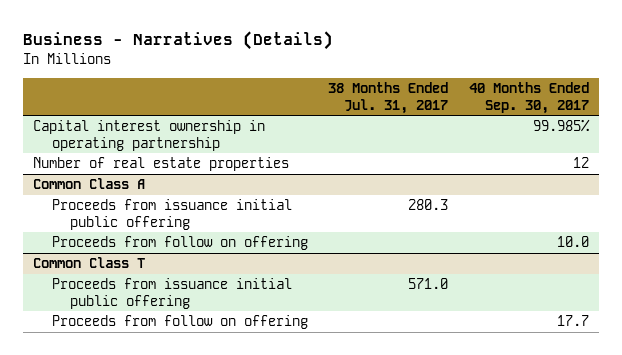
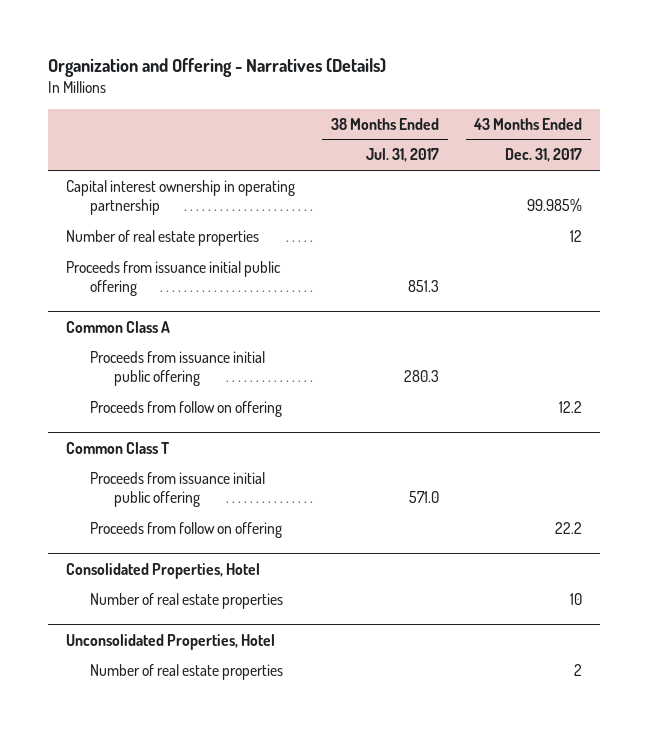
- Business - Narratives (Details)
+ Organization and Offering - Narratives (Details)
- | 38 Months Ended Jul. 31, 2017 | 40 Months Ended Sep. 30, 2017
+ | 38 Months Ended Jul. 31, 2017 | 43 Months Ended Dec. 31, 2017
+ Proceeds from issuance initial public offering | 851.3 |
+ Consolidated Properties, Hotel
+ Number of real estate properties | | 10
+ Unconsolidated Properties, Hotel
+ Number of real estate properties | | 2

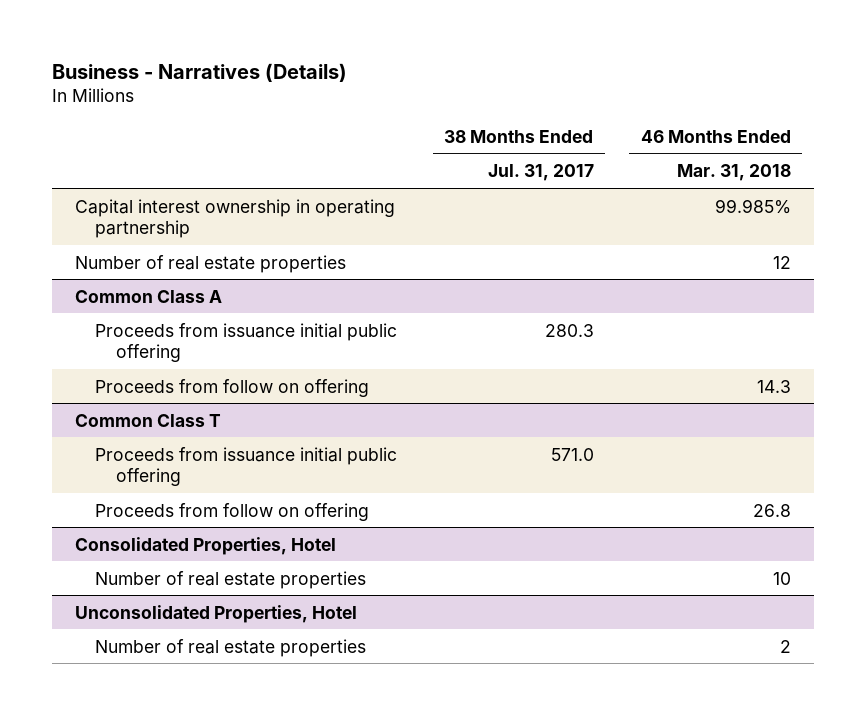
- Organization and Offering - Narratives (Details)
+ Business - Narratives (Details)
- | 38 Months Ended Jul. 31, 2017 | 43 Months Ended Dec. 31, 2017
+ | 38 Months Ended Jul. 31, 2017 | 46 Months Ended Mar. 31, 2018
- Proceeds from issuance initial public offering | 851.3 |

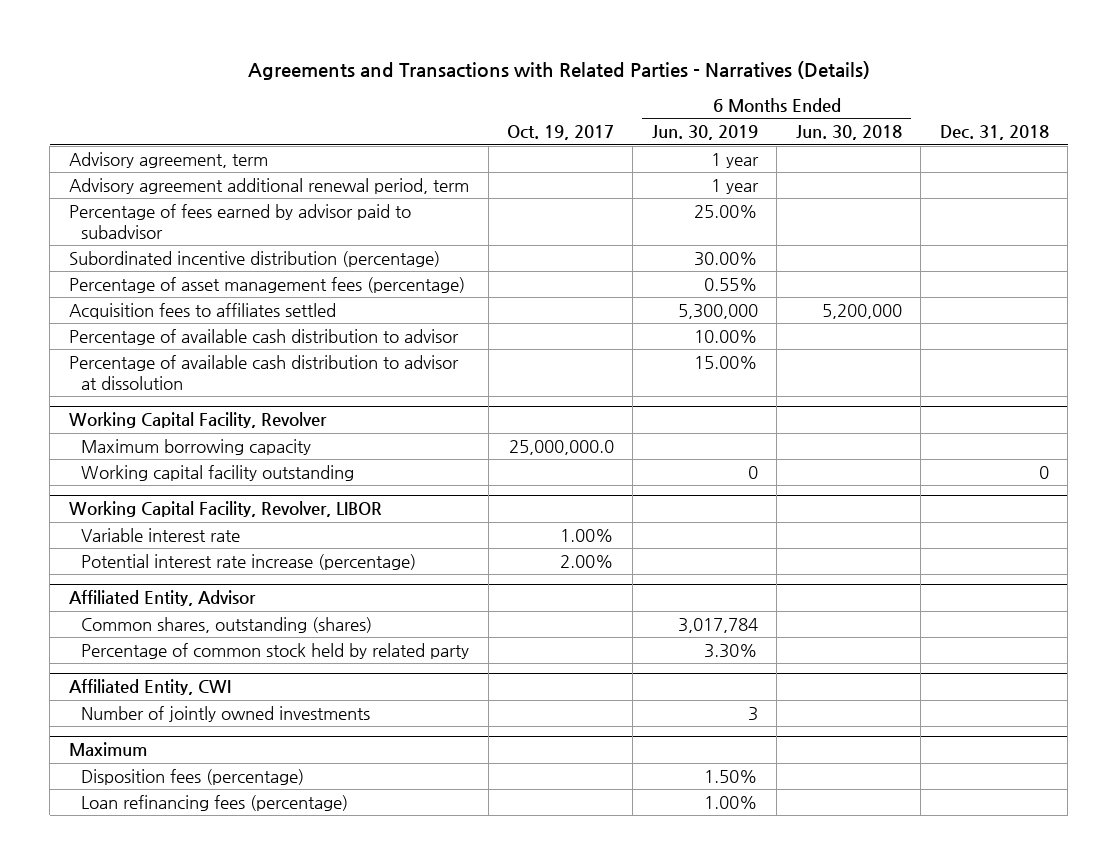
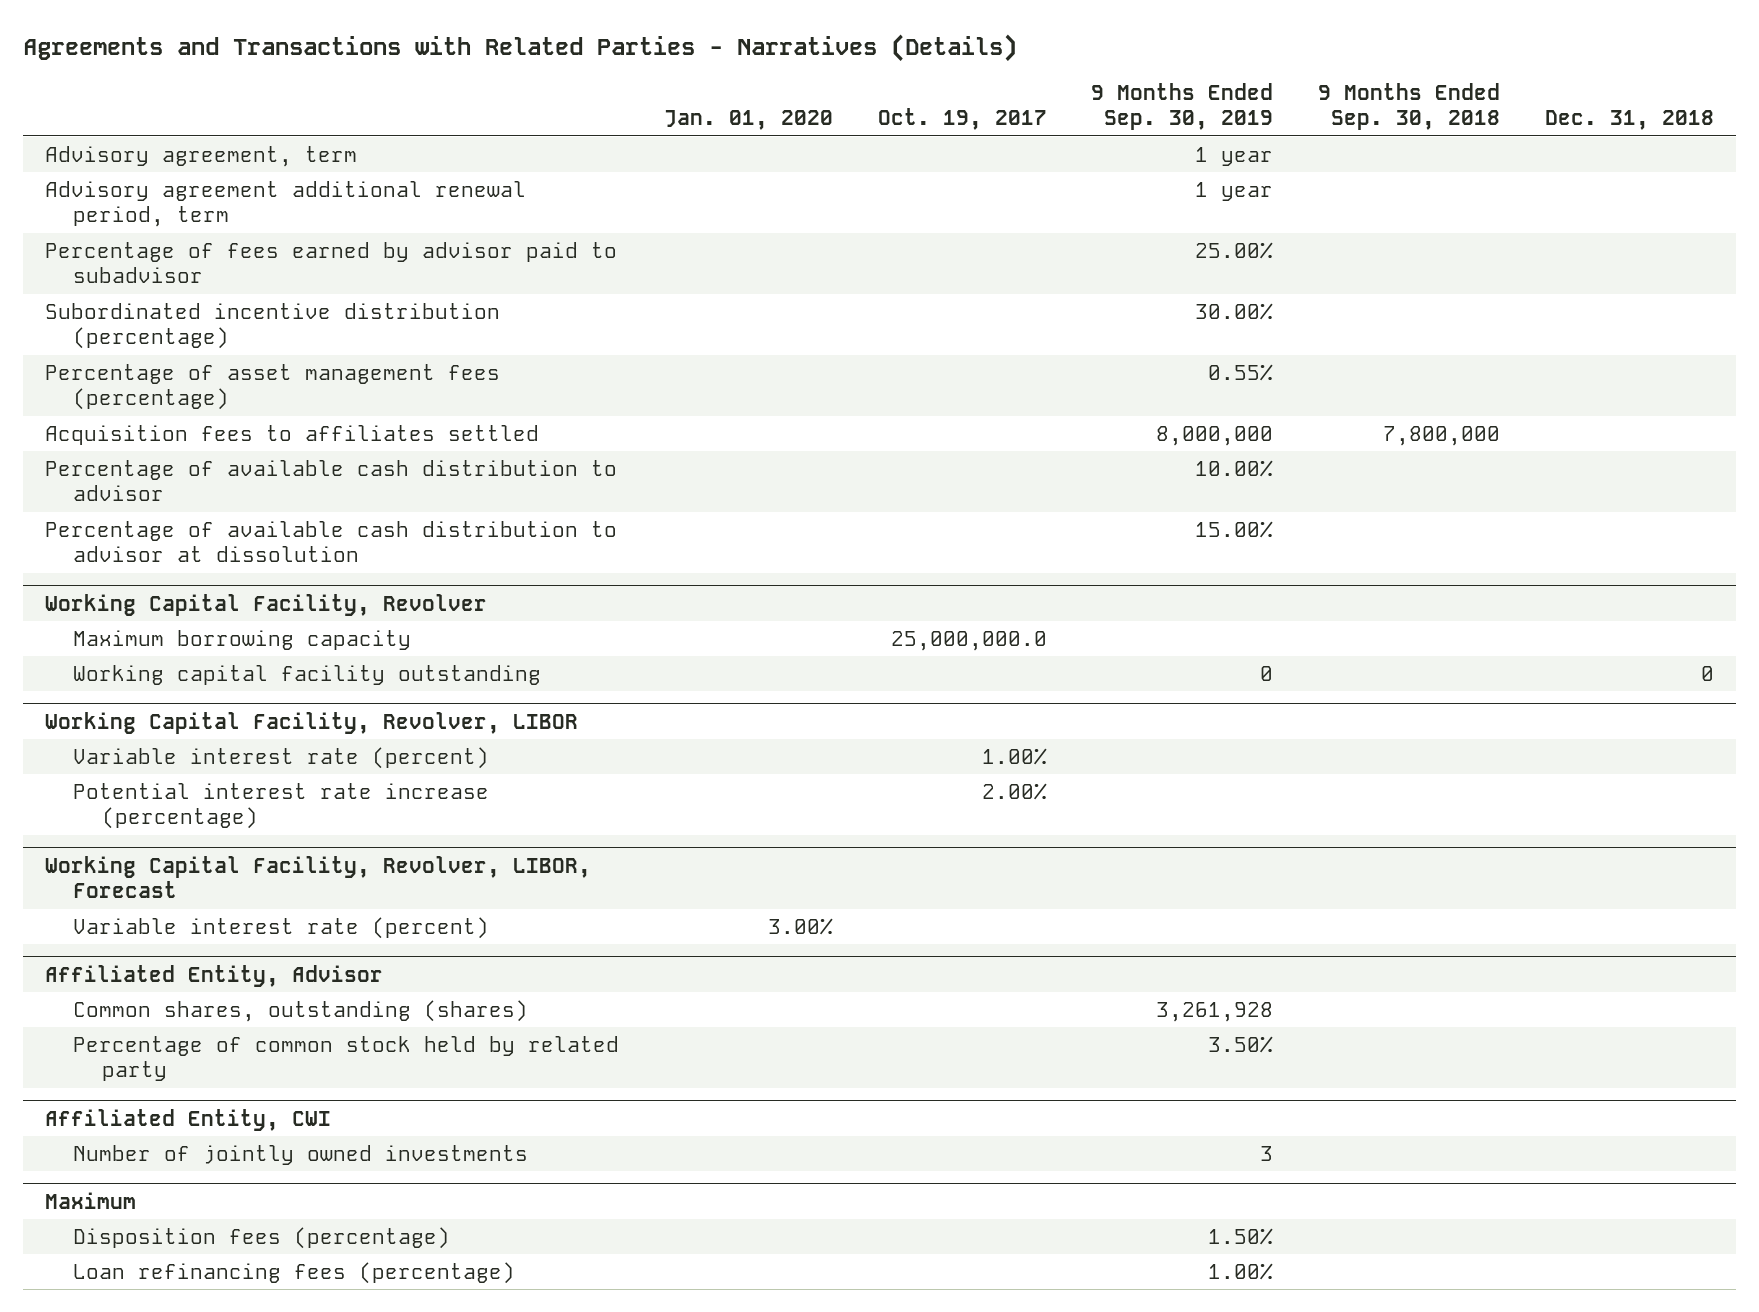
- | Oct. 19, 2017 | 6 Months Ended Jun. 30, 2019 | 6 Months Ended Jun. 30, 2018 | Dec. 31, 2018
+ | Jan. 01, 2020 | Oct. 19, 2017 | 9 Months Ended Sep. 30, 2019 | 9 Months Ended Sep. 30, 2018 | Dec. 31, 2018
@ Working Capital Facility, Revolver, LIBOR
- Variable interest rate | 1.00% | | |
+ Variable interest rate (percent) | | 1.00% | | |
+ Working Capital Facility, Revolver, LIBOR, Forecast
+ Variable interest rate (percent) | 3.00% | | | |

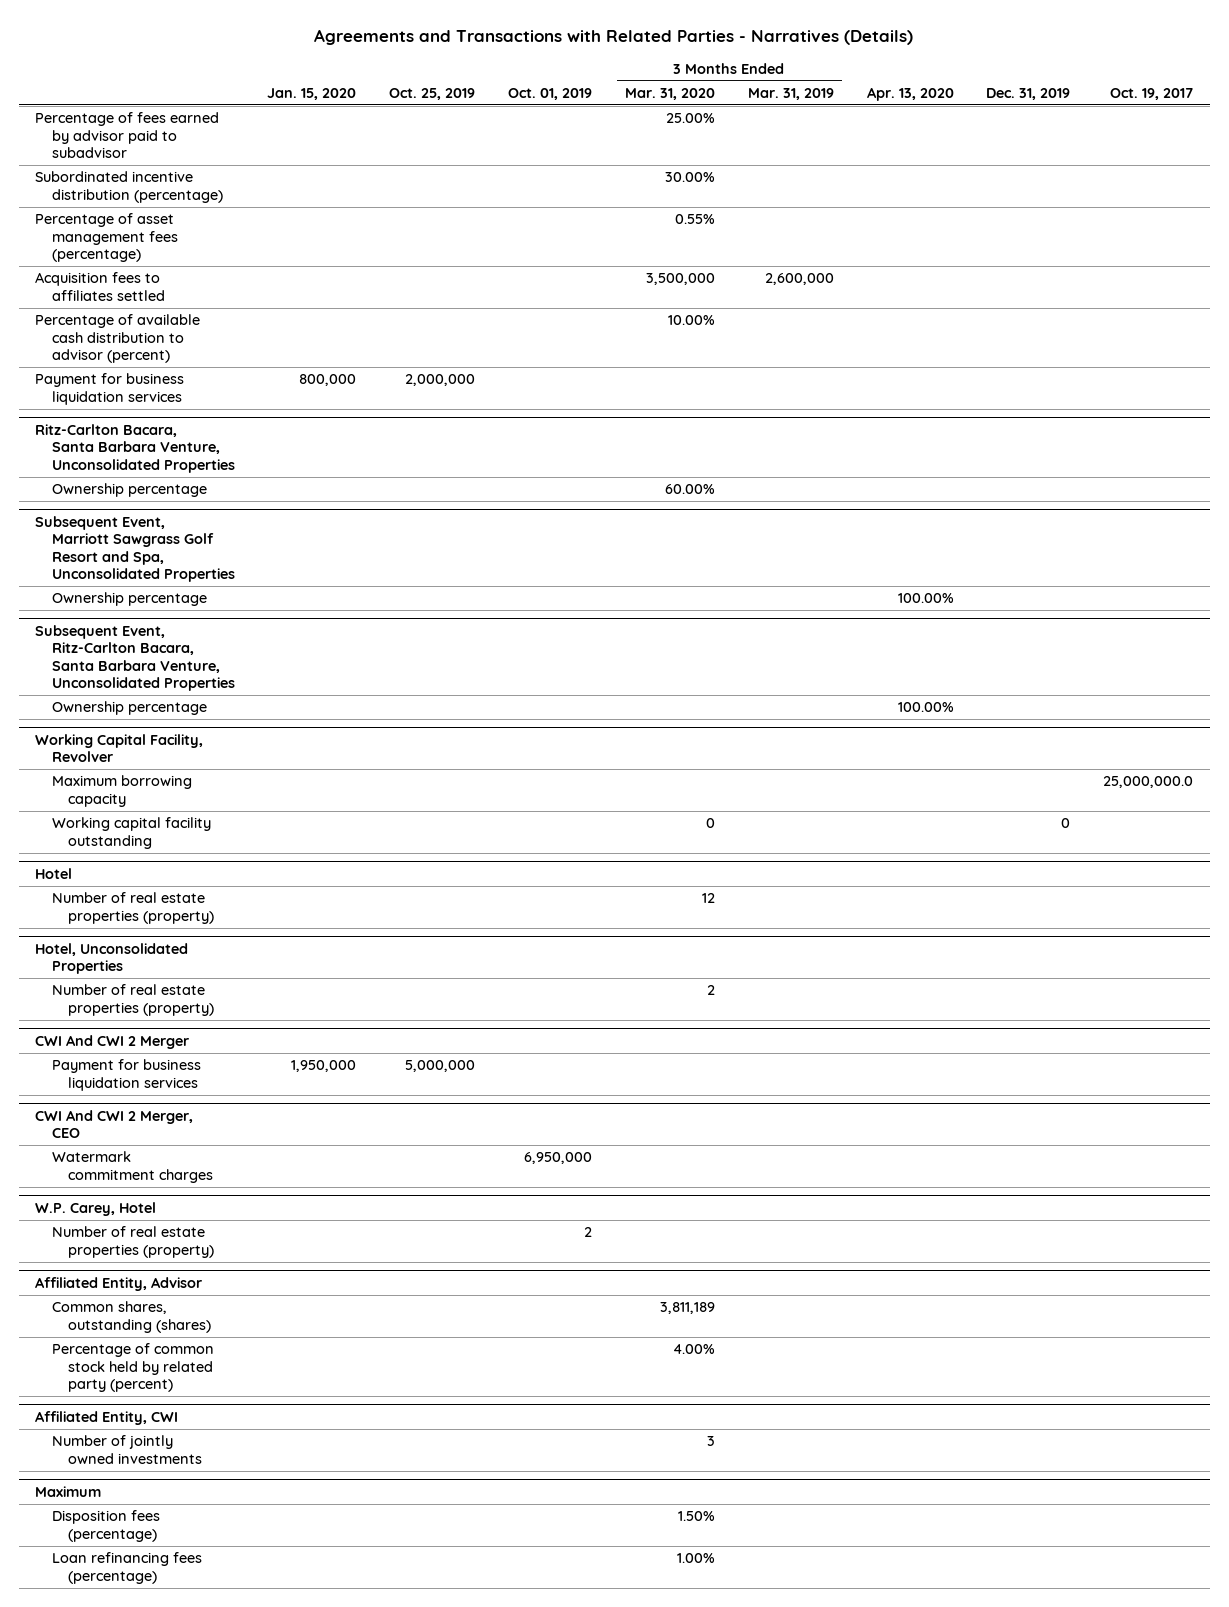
- | Jan. 01, 2020 | Oct. 19, 2017 | 9 Months Ended Sep. 30, 2019 | 9 Months Ended Sep. 30, 2018 | Dec. 31, 2018
+ | Jan. 15, 2020 | Oct. 25, 2019 | Oct. 01, 2019 | 3 Months Ended Mar. 31, 2020 | 3 Months Ended Mar. 31, 2019 | Apr. 13, 2020 | Dec. 31, 2019 | Oct. 19, 2017
- Advisory agreement, term | | | 1 year | |
- Advisory agreement additional renewal period, term | | | 1 year | |
- Percentage of available cash distribution to advisor | | | 10.00% | |
- Percentage of available cash distribution to advisor at dissolution | | | 15.00% | |
+ Percentage of available cash distribution to advisor (percent) | | | | 10.00% | | | |
+ Payment for business liquidation services | 800,000 | 2,000,000 | | | | | |
+ Ritz-Carlton Bacara, Santa Barbara Venture, Unconsolidated Properties
+ Ownership percentage | | | | 60.00% | | | |
+ Subsequent Event, Marriott Sawgrass Golf Resort and Spa, Unconsolidated Properties
+ Ownership percentage | | | | | | 100.00% | |
+ Subsequent Event, Ritz-Carlton Bacara, Santa Barbara Venture, Unconsolidated Properties
+ Ownership percentage | | | | | | 100.00% | |
- Working Capital Facility, Revolver, LIBOR
- Variable interest rate (percent) | | 1.00% | | |
- Potential interest rate increase (percentage) | | 2.00% | | |
- Working Capital Facility, Revolver, LIBOR, Forecast
- Variable interest rate (percent) | 3.00% | | | |
+ Hotel
+ Number of real estate properties (property) | | | | 12 | | | |
+ Hotel, Unconsolidated Properties
+ Number of real estate properties (property) | | | | 2 | | | |
+ CWI And CWI 2 Merger
+ Payment for business liquidation services | 1,950,000 | 5,000,000 | | | | | |
+ CWI And CWI 2 Merger, CEO
+ Watermark commitment charges | | | 6,950,000 | | | | |
+ W.P. Carey, Hotel
+ Number of real estate properties (property) | | | 2 | | | | |
@ Affiliated Entity, Advisor
- Percentage of common stock held by related party | | | 3.50% | |
+ Percentage of common stock held by related party (percent) | | | | 4.00% | | | |

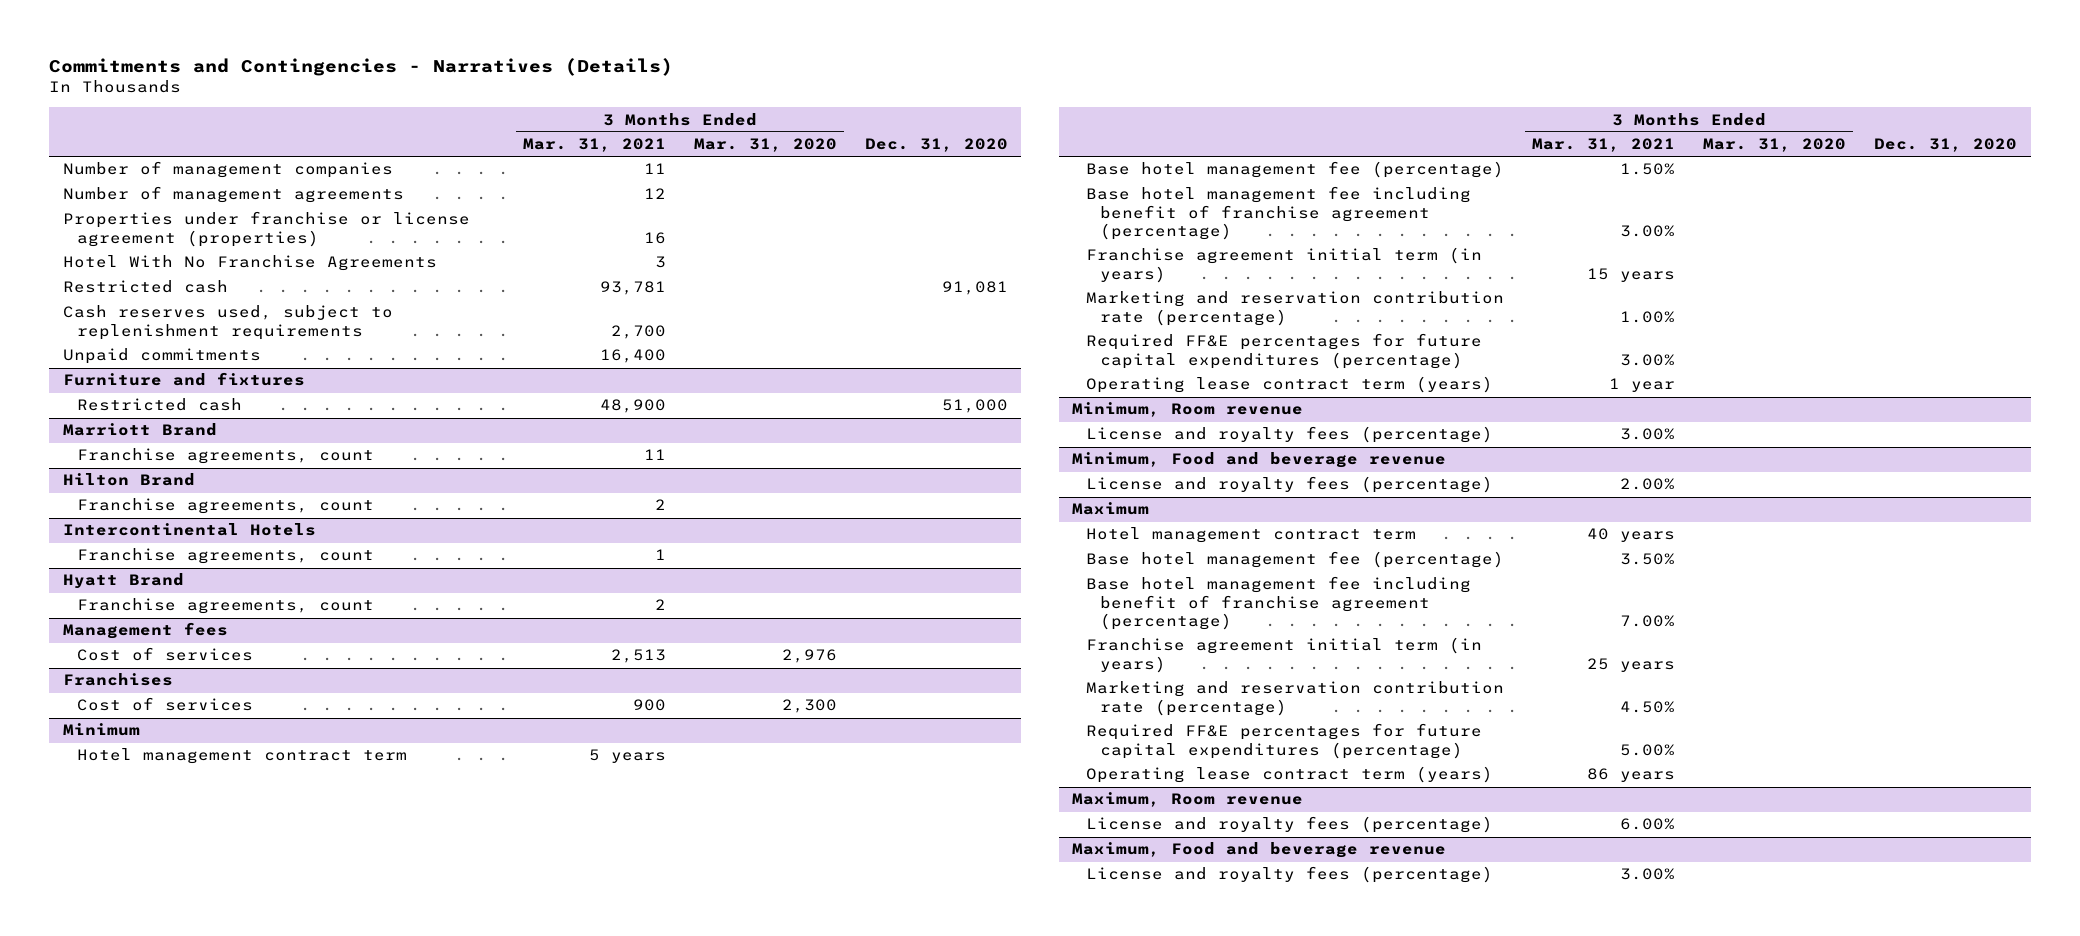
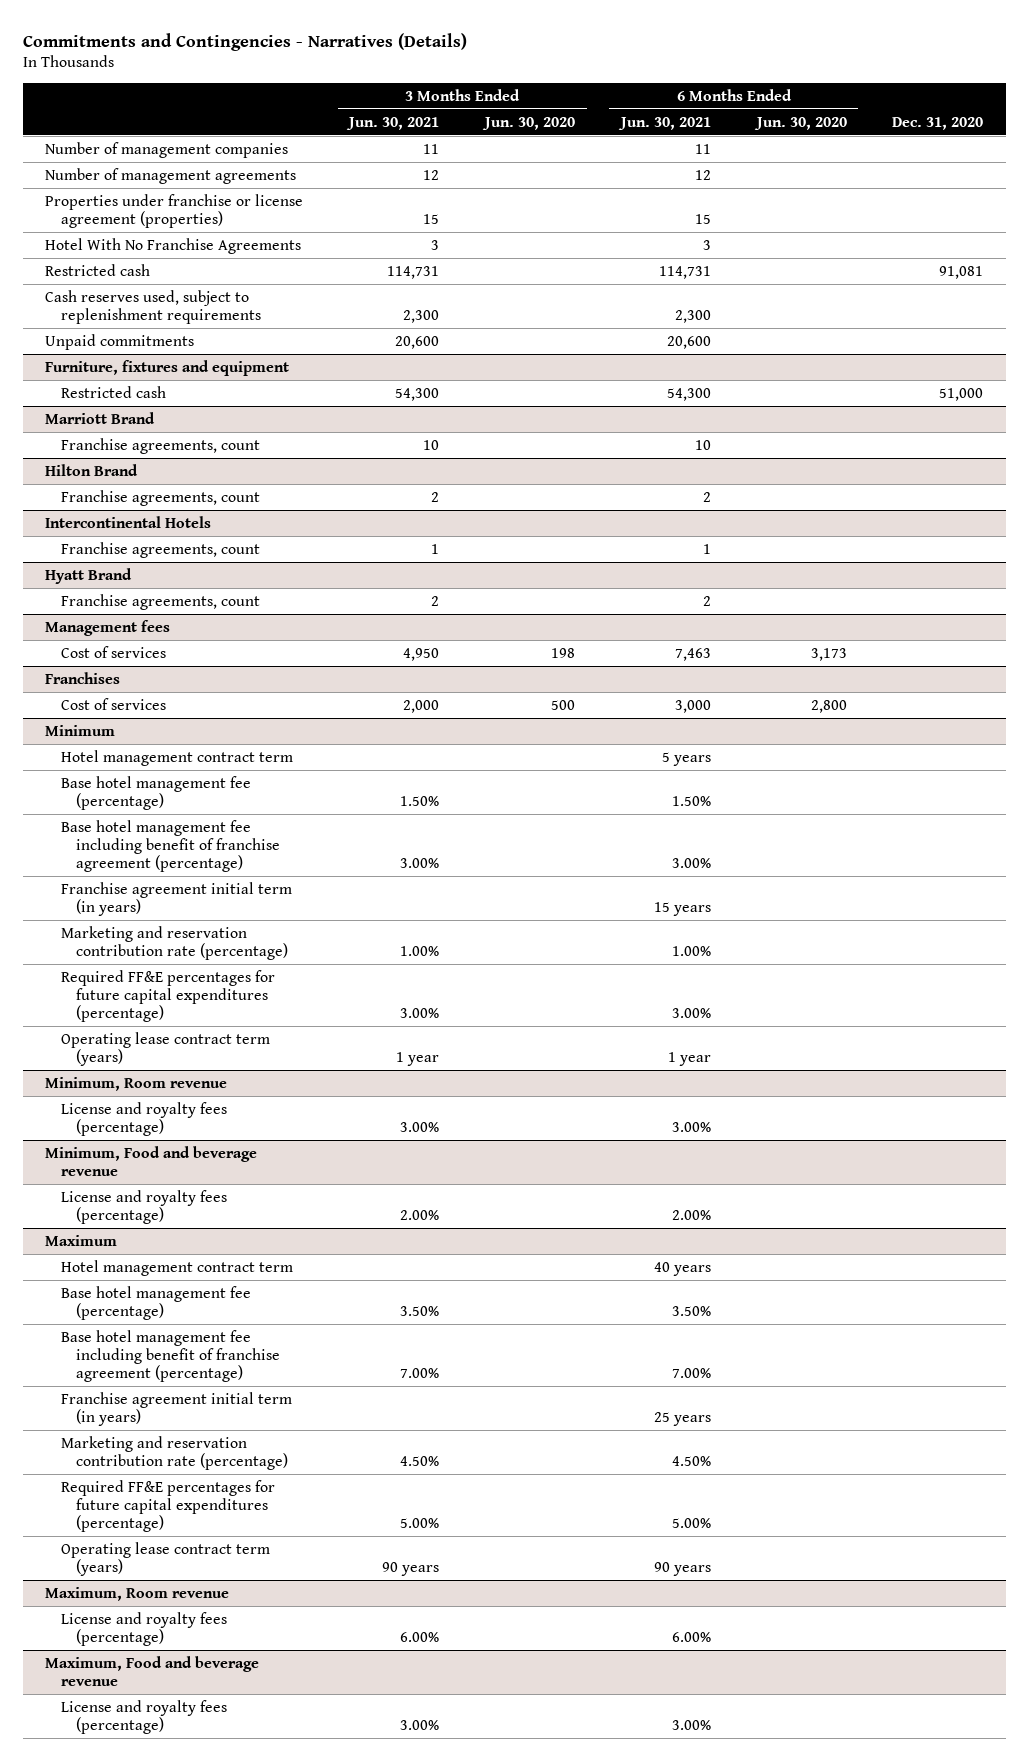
- | 3 Months Ended Mar. 31, 2021 | 3 Months Ended Mar. 31, 2020 | Dec. 31, 2020
+ | 3 Months Ended Jun. 30, 2021 | 3 Months Ended Jun. 30, 2020 | 6 Months Ended Jun. 30, 2021 | 6 Months Ended Jun. 30, 2020 | Dec. 31, 2020
- Furniture and fixtures
+ Furniture, fixtures and equipment

